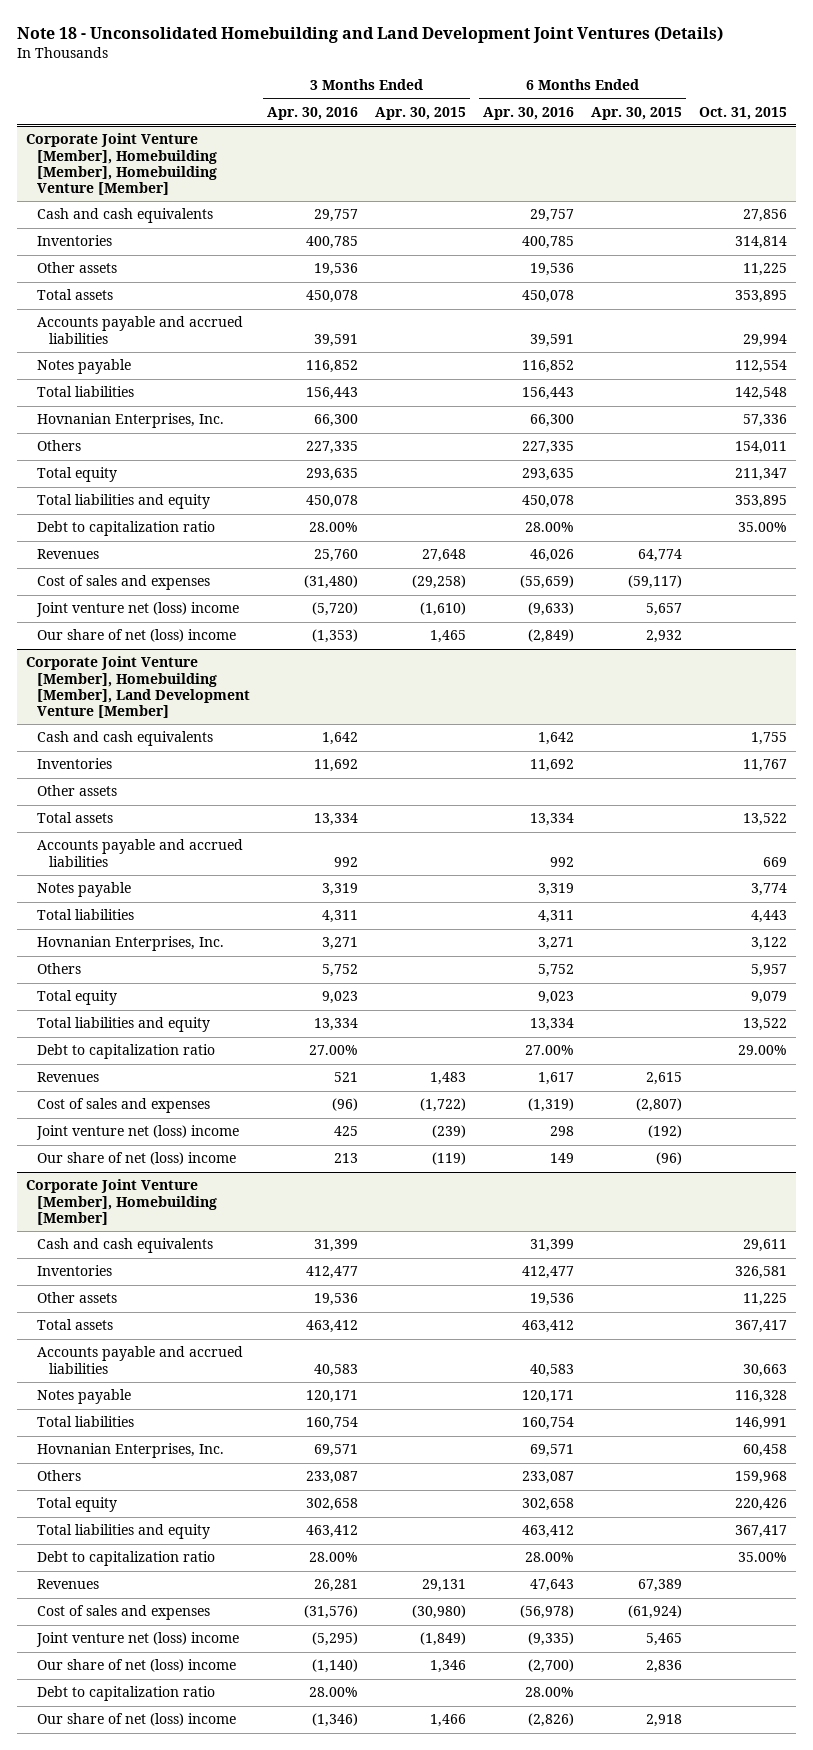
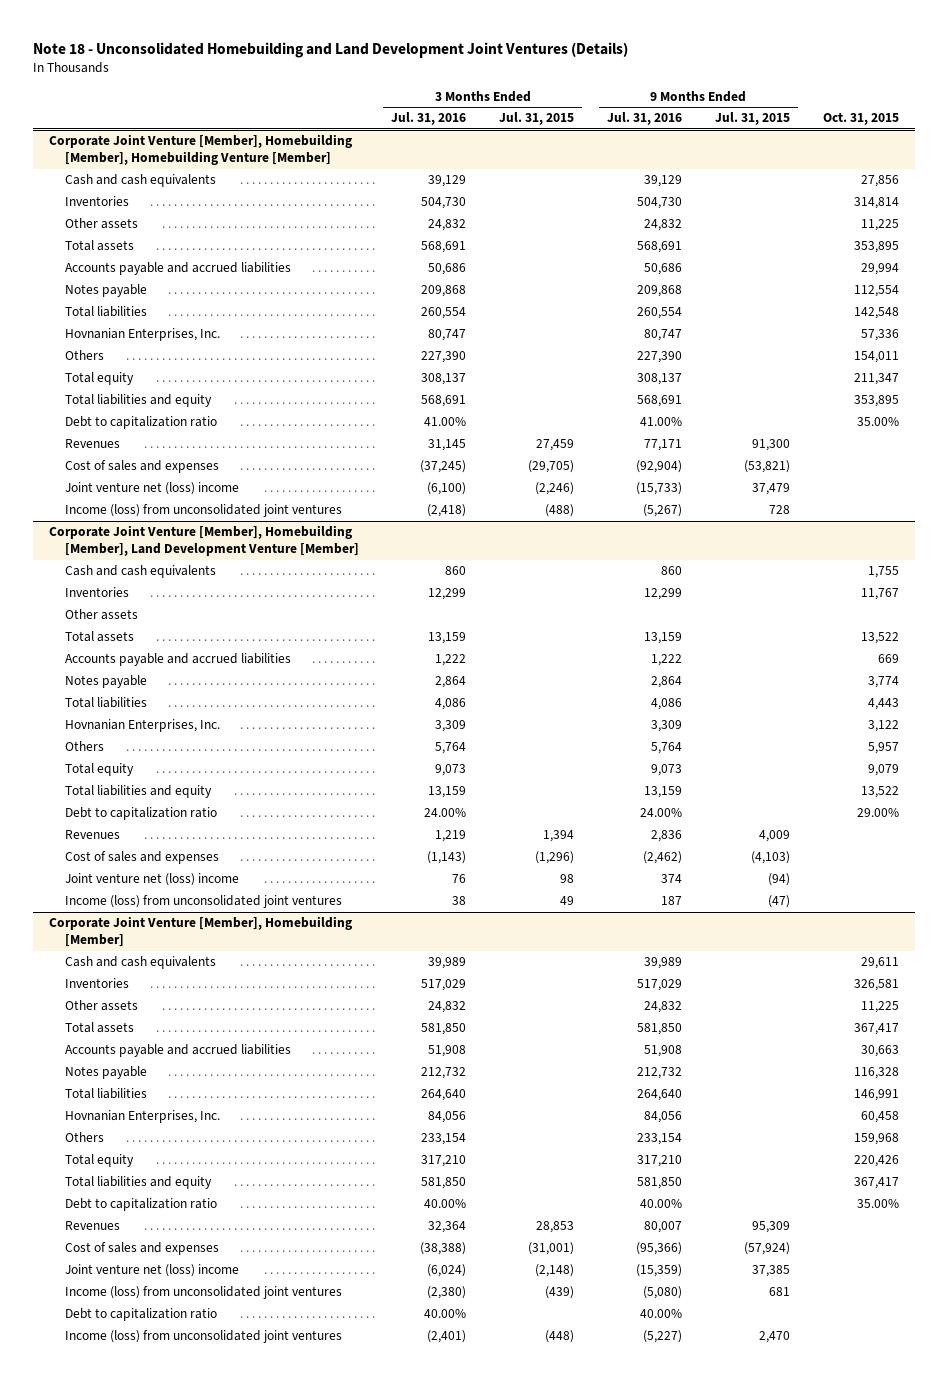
- | 3 Months Ended Apr. 30, 2016 | 3 Months Ended Apr. 30, 2015 | 6 Months Ended Apr. 30, 2016 | 6 Months Ended Apr. 30, 2015 | Oct. 31, 2015
+ | 3 Months Ended Jul. 31, 2016 | 3 Months Ended Jul. 31, 2015 | 9 Months Ended Jul. 31, 2016 | 9 Months Ended Jul. 31, 2015 | Oct. 31, 2015
@ Corporate Joint Venture [Member], Homebuilding [Member], Homebuilding Venture [Member]
- Our share of net (loss) income | (1,353) | 1,465 | (2,849) | 2,932 |
+ Income (loss) from unconsolidated joint ventures | (2,418) | (488) | (5,267) | 728 |
@ Corporate Joint Venture [Member], Homebuilding [Member], Land Development Venture [Member]
- Our share of net (loss) income | 213 | (119) | 149 | (96) |
+ Income (loss) from unconsolidated joint ventures | 38 | 49 | 187 | (47) |
@ Corporate Joint Venture [Member], Homebuilding [Member]
- Our share of net (loss) income | (1,140) | 1,346 | (2,700) | 2,836 |
+ Income (loss) from unconsolidated joint ventures | (2,380) | (439) | (5,080) | 681 |
- Our share of net (loss) income | (1,346) | 1,466 | (2,826) | 2,918 |
+ Income (loss) from unconsolidated joint ventures | (2,401) | (448) | (5,227) | 2,470 |

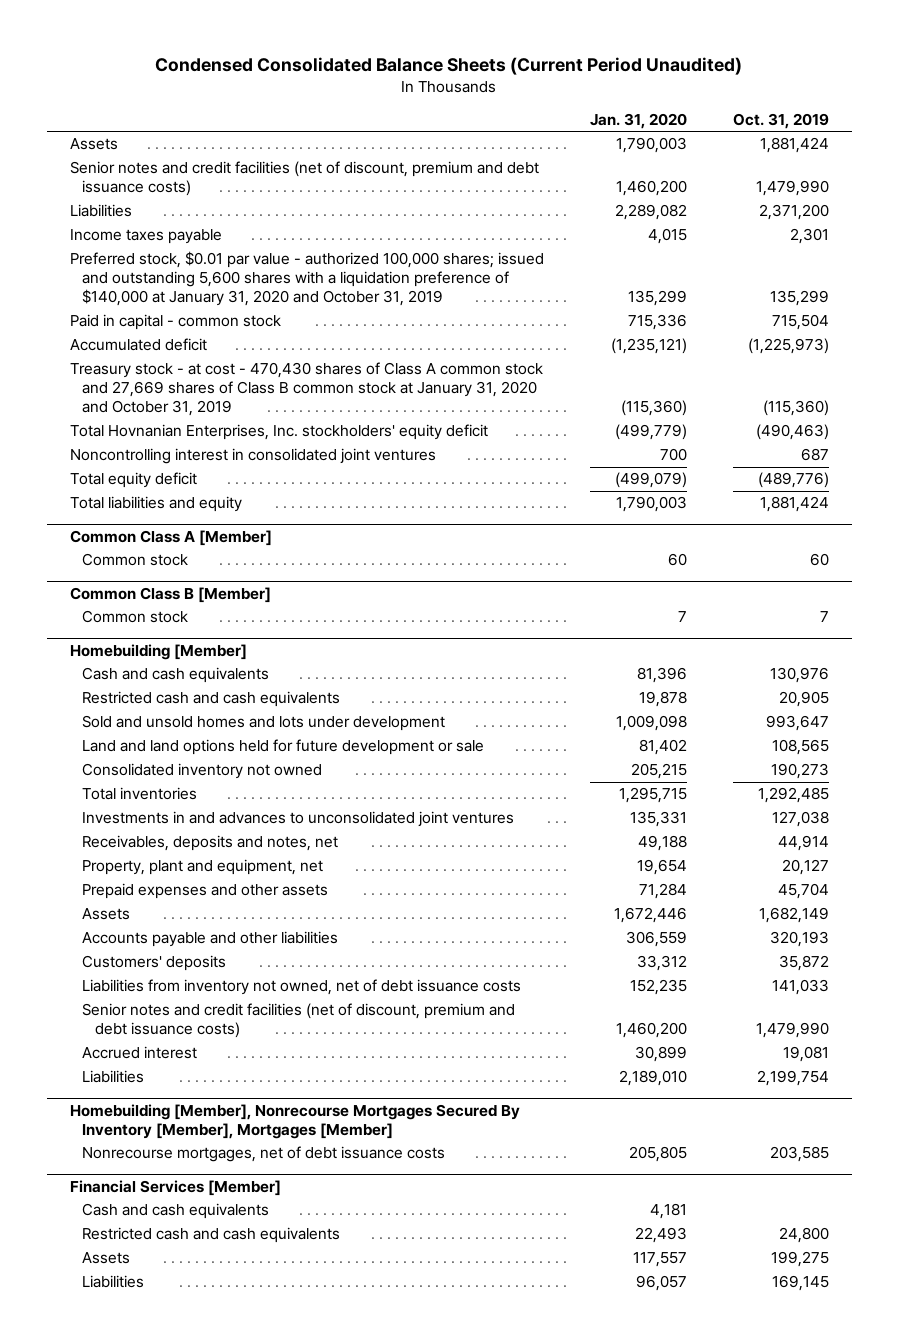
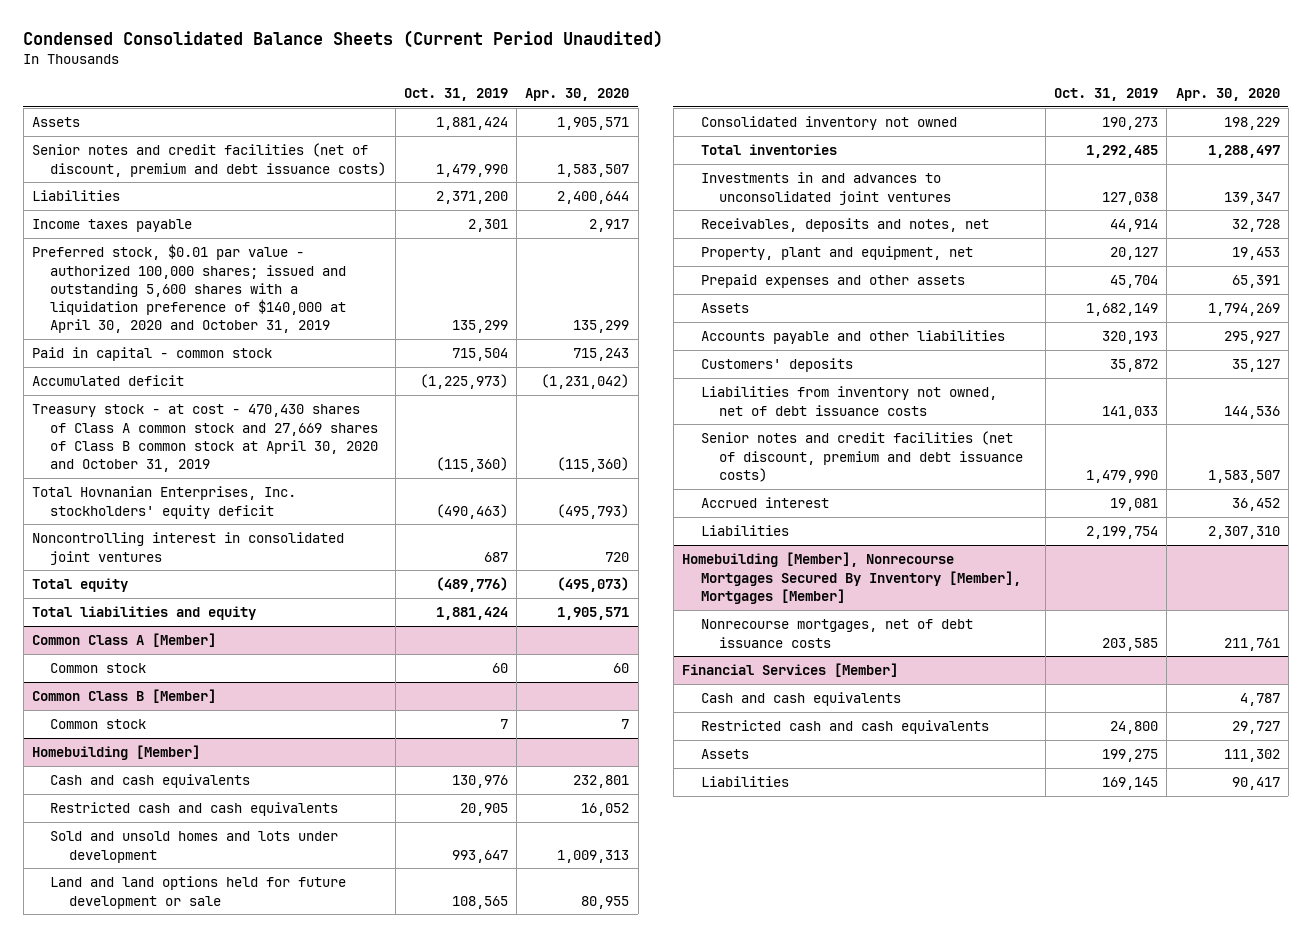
- | Jan. 31, 2020 | Oct. 31, 2019
+ | Oct. 31, 2019 | Apr. 30, 2020
- Preferred stock, $0.01 par value - authorized 100,000 shares; issued and outstanding 5,600 shares with a liquidation preference of $140,000 at January 31, 2020 and October 31, 2019 | 135,299 | 135,299
+ Preferred stock, $0.01 par value - authorized 100,000 shares; issued and outstanding 5,600 shares with a liquidation preference of $140,000 at April 30, 2020 and October 31, 2019 | 135,299 | 135,299
- Treasury stock - at cost - 470,430 shares of Class A common stock and 27,669 shares of Class B common stock at January 31, 2020 and October 31, 2019 | (115,360) | (115,360)
+ Treasury stock - at cost - 470,430 shares of Class A common stock and 27,669 shares of Class B common stock at April 30, 2020 and October 31, 2019 | (115,360) | (115,360)
- Total equity deficit | (499,079) | (489,776)
+ Total equity | (489,776) | (495,073)

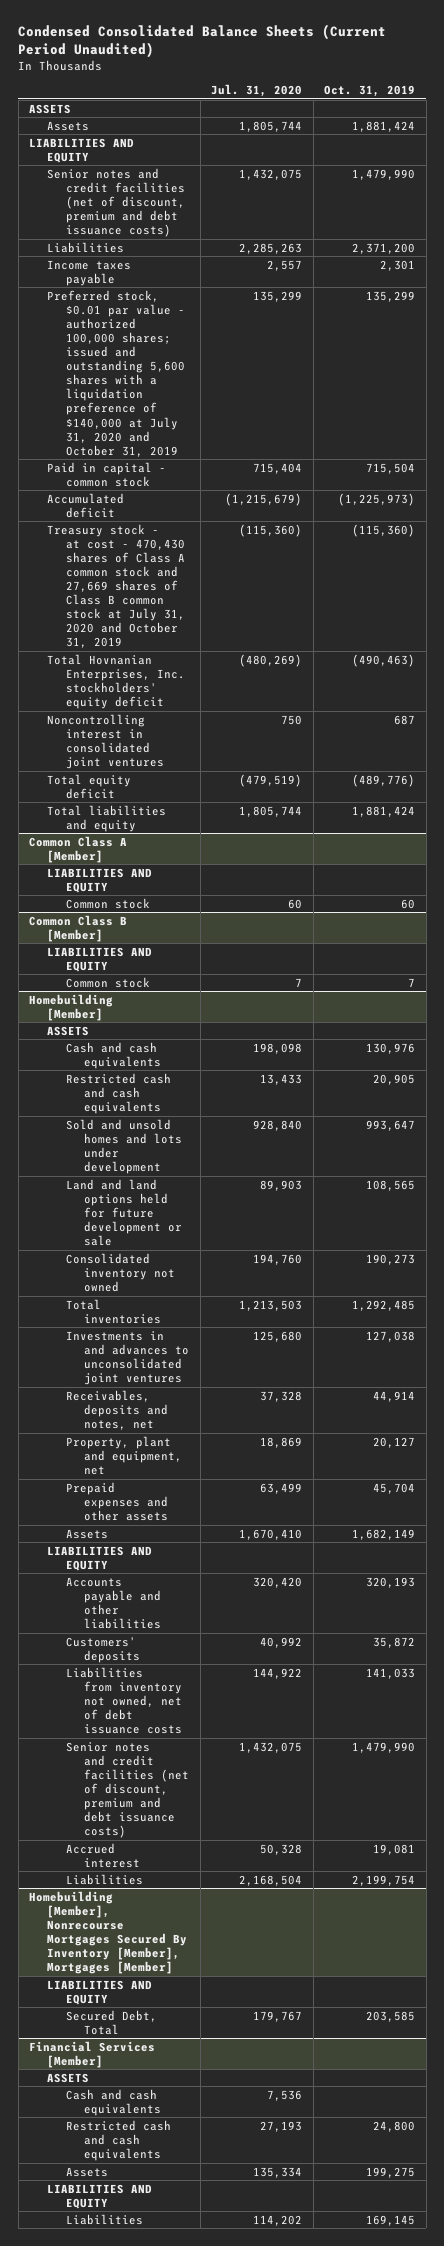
- | Oct. 31, 2019 | Apr. 30, 2020
+ | Jul. 31, 2020 | Oct. 31, 2019
+ ASSETS
+ LIABILITIES AND EQUITY
- Preferred stock, $0.01 par value - authorized 100,000 shares; issued and outstanding 5,600 shares with a liquidation preference of $140,000 at April 30, 2020 and October 31, 2019 | 135,299 | 135,299
+ Preferred stock, $0.01 par value - authorized 100,000 shares; issued and outstanding 5,600 shares with a liquidation preference of $140,000 at July 31, 2020 and October 31, 2019 | 135,299 | 135,299
- Treasury stock - at cost - 470,430 shares of Class A common stock and 27,669 shares of Class B common stock at April 30, 2020 and October 31, 2019 | (115,360) | (115,360)
+ Treasury stock - at cost - 470,430 shares of Class A common stock and 27,669 shares of Class B common stock at July 31, 2020 and October 31, 2019 | (115,360) | (115,360)
- Total equity | (489,776) | (495,073)
+ Total equity deficit | (479,519) | (489,776)
@ Common Class A [Member]
+ LIABILITIES AND EQUITY
@ Common Class B [Member]
+ LIABILITIES AND EQUITY
@ Homebuilding [Member]
+ ASSETS
+ LIABILITIES AND EQUITY
@ Homebuilding [Member], Nonrecourse Mortgages Secured By Inventory [Member], Mortgages [Member]
- Nonrecourse mortgages, net of debt issuance costs | 203,585 | 211,761
+ LIABILITIES AND EQUITY
+ Secured Debt, Total | 179,767 | 203,585
@ Financial Services [Member]
+ ASSETS
+ LIABILITIES AND EQUITY

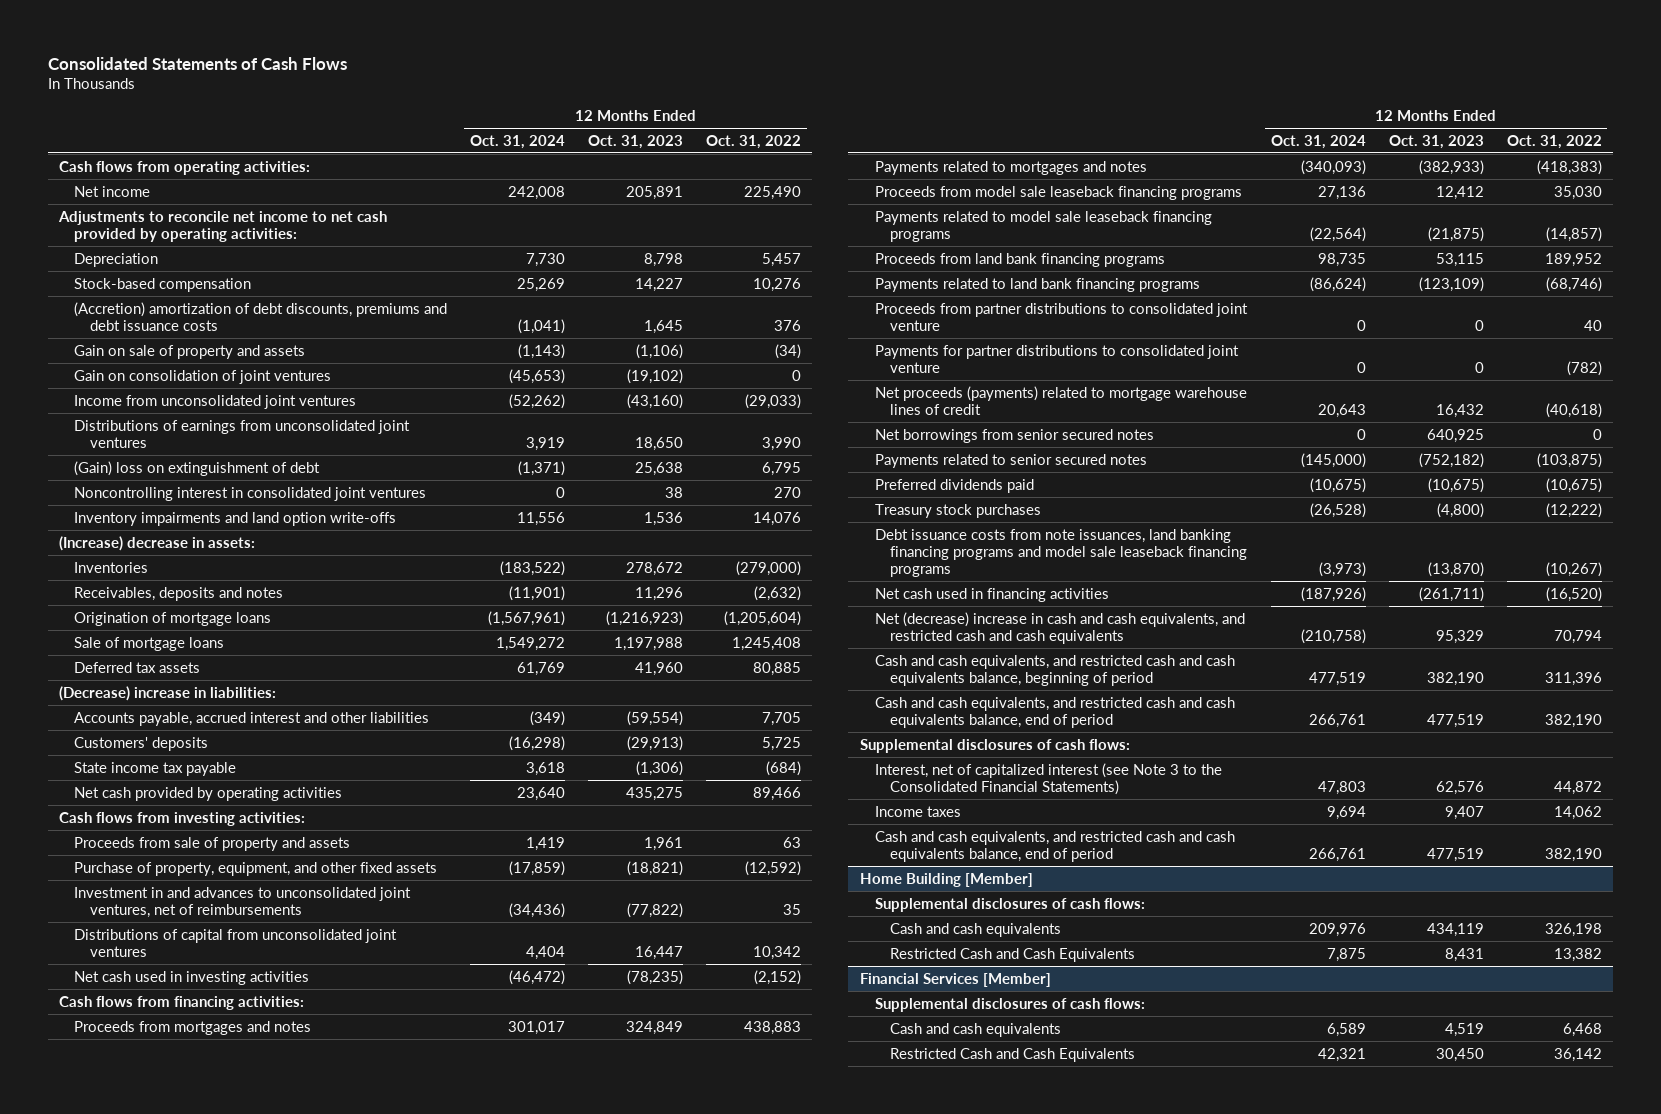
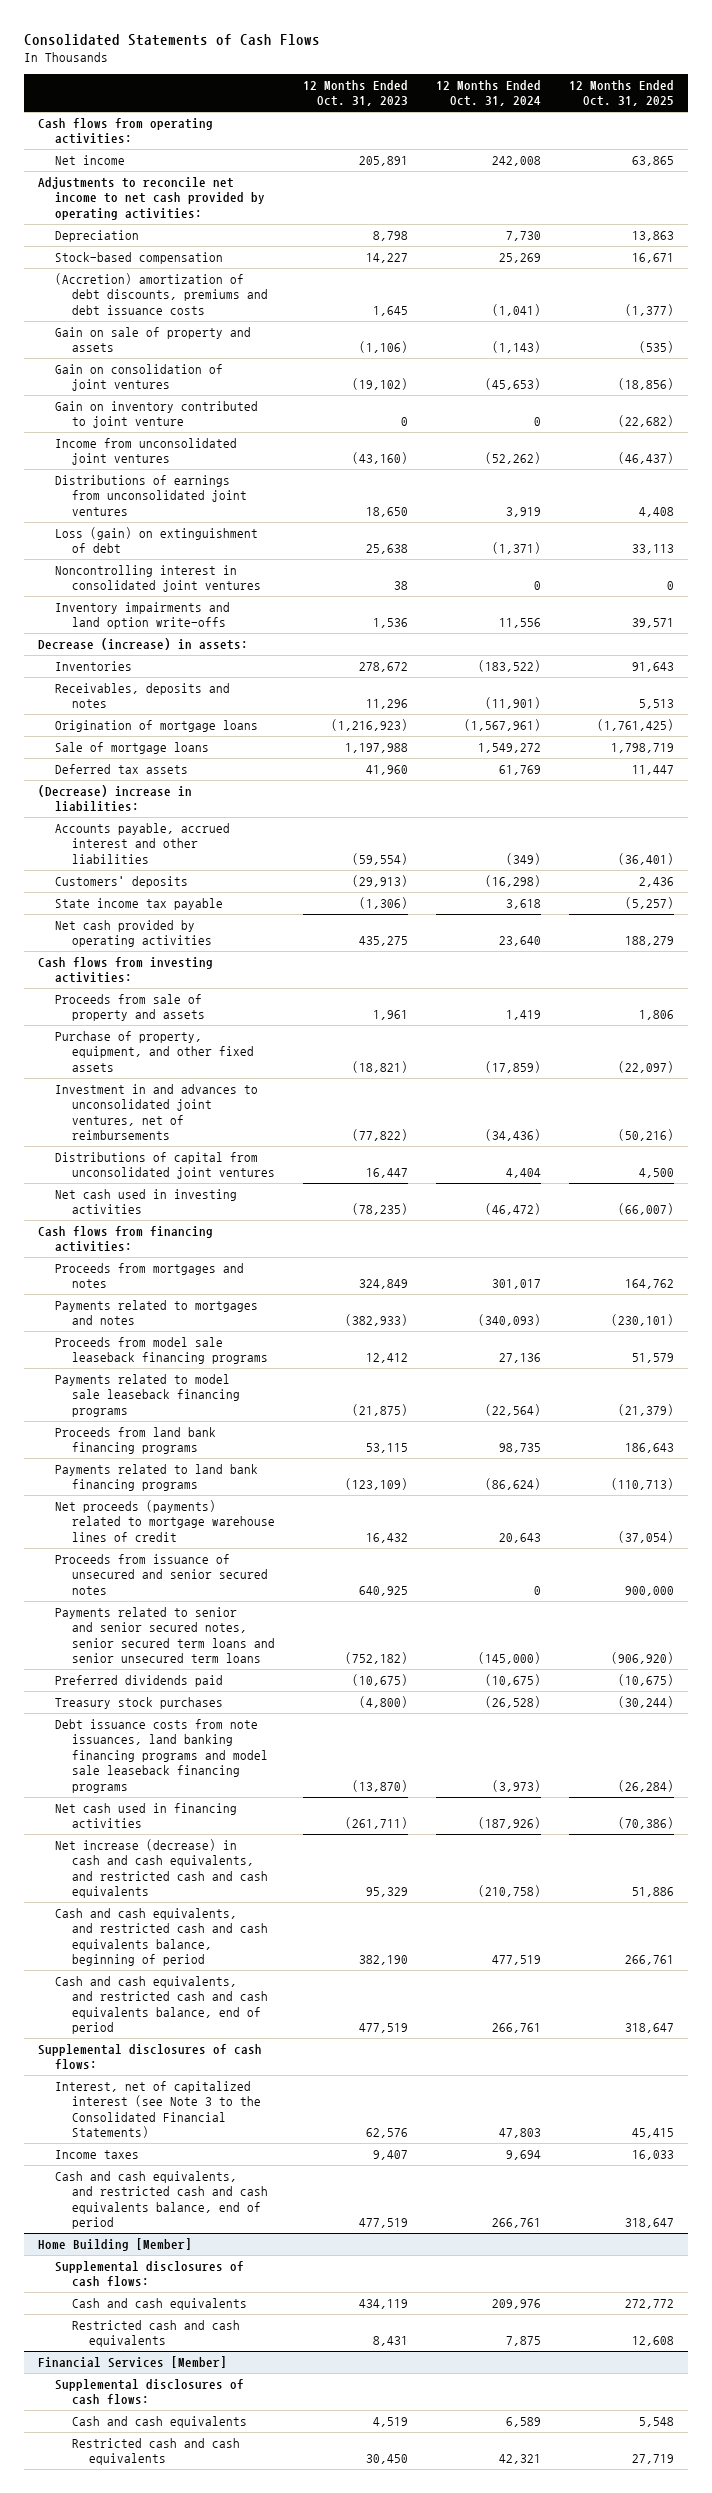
- | 12 Months Ended Oct. 31, 2024 | 12 Months Ended Oct. 31, 2023 | 12 Months Ended Oct. 31, 2022
+ | 12 Months Ended Oct. 31, 2023 | 12 Months Ended Oct. 31, 2024 | 12 Months Ended Oct. 31, 2025
+ Gain on inventory contributed to joint venture | 0 | 0 | (22,682)
- (Gain) loss on extinguishment of debt | (1,371) | 25,638 | 6,795
+ Loss (gain) on extinguishment of debt | 25,638 | (1,371) | 33,113
- (Increase) decrease in assets:
+ Decrease (increase) in assets:
- Proceeds from partner distributions to consolidated joint venture | 0 | 0 | 40
- Payments for partner distributions to consolidated joint venture | 0 | 0 | (782)
- Net borrowings from senior secured notes | 0 | 640,925 | 0
- Payments related to senior secured notes | (145,000) | (752,182) | (103,875)
+ Proceeds from issuance of unsecured and senior secured notes | 640,925 | 0 | 900,000
+ Payments related to senior and senior secured notes, senior secured term loans and senior unsecured term loans | (752,182) | (145,000) | (906,920)
- Net (decrease) increase in cash and cash equivalents, and restricted cash and cash equivalents | (210,758) | 95,329 | 70,794
+ Net increase (decrease) in cash and cash equivalents, and restricted cash and cash equivalents | 95,329 | (210,758) | 51,886
@ Home Building [Member]
- Restricted Cash and Cash Equivalents | 7,875 | 8,431 | 13,382
+ Restricted cash and cash equivalents | 8,431 | 7,875 | 12,608
@ Financial Services [Member]
- Restricted Cash and Cash Equivalents | 42,321 | 30,450 | 36,142
+ Restricted cash and cash equivalents | 30,450 | 42,321 | 27,719

